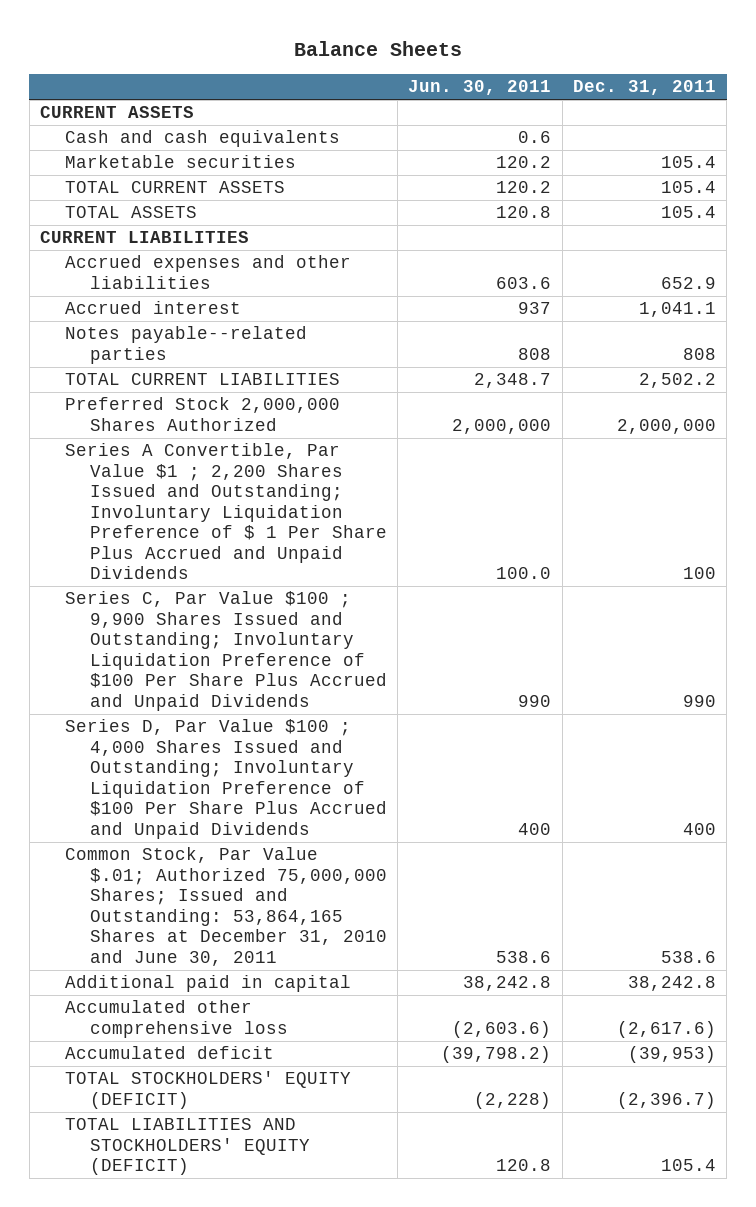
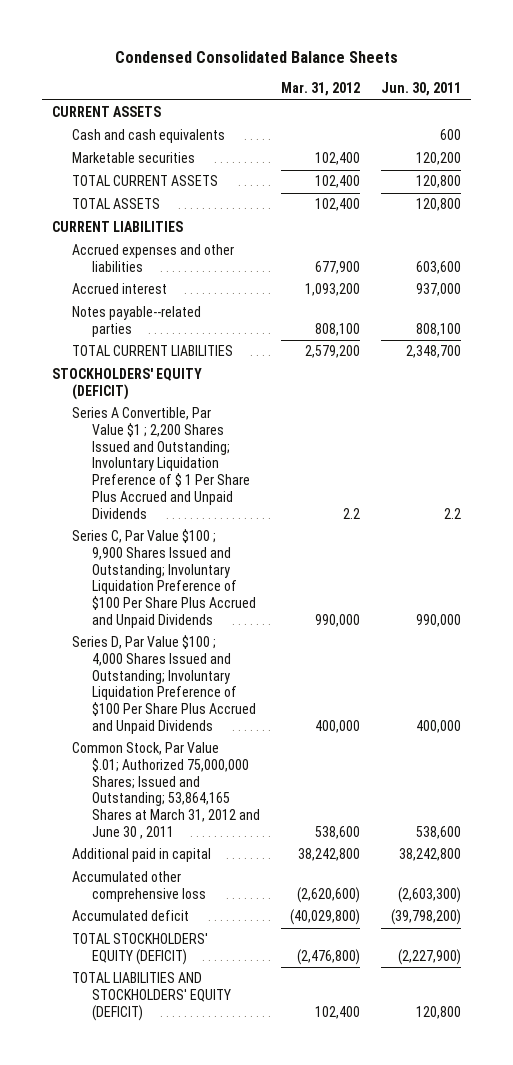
- Balance Sheets
+ Condensed Consolidated Balance Sheets
- | Jun. 30, 2011 | Dec. 31, 2011
+ | Mar. 31, 2012 | Jun. 30, 2011
- Cash and cash equivalents | 0.6 |
- Marketable securities | 120.2 | 105.4
- TOTAL CURRENT ASSETS | 120.2 | 105.4
- TOTAL ASSETS | 120.8 | 105.4
+ Cash and cash equivalents | | 600
+ Marketable securities | 102,400 | 120,200
+ TOTAL CURRENT ASSETS | 102,400 | 120,800
+ TOTAL ASSETS | 102,400 | 120,800
- Accrued expenses and other liabilities | 603.6 | 652.9
- Accrued interest | 937 | 1,041.1
- Notes payable--related parties | 808 | 808
- TOTAL CURRENT LIABILITIES | 2,348.7 | 2,502.2
- Preferred Stock 2,000,000 Shares Authorized | 2,000,000 | 2,000,000
- Series A Convertible, Par Value $1 ; 2,200 Shares Issued and Outstanding; Involuntary Liquidation Preference of $ 1 Per Share Plus Accrued and Unpaid Dividends | 100.0 | 100
- Series C, Par Value $100 ; 9,900 Shares Issued and Outstanding; Involuntary Liquidation Preference of $100 Per Share Plus Accrued and Unpaid Dividends | 990 | 990
- Series D, Par Value $100 ; 4,000 Shares Issued and Outstanding; Involuntary Liquidation Preference of $100 Per Share Plus Accrued and Unpaid Dividends | 400 | 400
- Common Stock, Par Value $.01; Authorized 75,000,000 Shares; Issued and Outstanding: 53,864,165 Shares at December 31, 2010 and June 30, 2011 | 538.6 | 538.6
- Additional paid in capital | 38,242.8 | 38,242.8
- Accumulated other comprehensive loss | (2,603.6) | (2,617.6)
- Accumulated deficit | (39,798.2) | (39,953)
- TOTAL STOCKHOLDERS' EQUITY (DEFICIT) | (2,228) | (2,396.7)
- TOTAL LIABILITIES AND STOCKHOLDERS' EQUITY (DEFICIT) | 120.8 | 105.4
+ Accrued expenses and other liabilities | 677,900 | 603,600
+ Accrued interest | 1,093,200 | 937,000
+ Notes payable--related parties | 808,100 | 808,100
+ TOTAL CURRENT LIABILITIES | 2,579,200 | 2,348,700
+ STOCKHOLDERS' EQUITY (DEFICIT)
+ Series A Convertible, Par Value $1 ; 2,200 Shares Issued and Outstanding; Involuntary Liquidation Preference of $ 1 Per Share Plus Accrued and Unpaid Dividends | 2.2 | 2.2
+ Series C, Par Value $100 ; 9,900 Shares Issued and Outstanding; Involuntary Liquidation Preference of $100 Per Share Plus Accrued and Unpaid Dividends | 990,000 | 990,000
+ Series D, Par Value $100 ; 4,000 Shares Issued and Outstanding; Involuntary Liquidation Preference of $100 Per Share Plus Accrued and Unpaid Dividends | 400,000 | 400,000
+ Common Stock, Par Value $.01; Authorized 75,000,000 Shares; Issued and Outstanding; 53,864,165 Shares at March 31, 2012 and June 30 , 2011 | 538,600 | 538,600
+ Additional paid in capital | 38,242,800 | 38,242,800
+ Accumulated other comprehensive loss | (2,620,600) | (2,603,300)
+ Accumulated deficit | (40,029,800) | (39,798,200)
+ TOTAL STOCKHOLDERS' EQUITY (DEFICIT) | (2,476,800) | (2,227,900)
+ TOTAL LIABILITIES AND STOCKHOLDERS' EQUITY (DEFICIT) | 102,400 | 120,800

